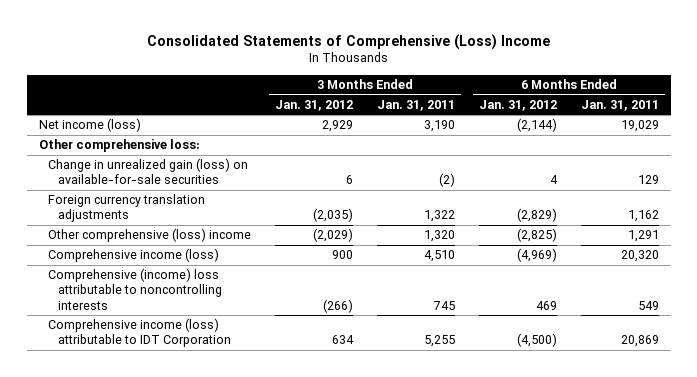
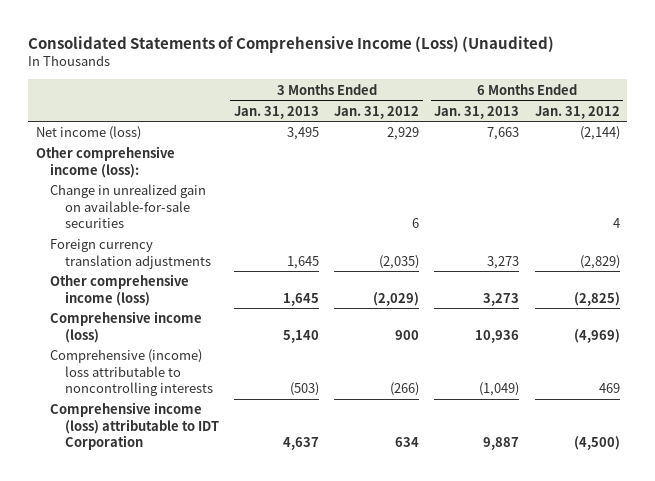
- Consolidated Statements of Comprehensive (Loss) Income
+ Consolidated Statements of Comprehensive Income (Loss) (Unaudited)
- | 3 Months Ended Jan. 31, 2012 | 3 Months Ended Jan. 31, 2011 | 6 Months Ended Jan. 31, 2012 | 6 Months Ended Jan. 31, 2011
+ | 3 Months Ended Jan. 31, 2013 | 3 Months Ended Jan. 31, 2012 | 6 Months Ended Jan. 31, 2013 | 6 Months Ended Jan. 31, 2012
- Other comprehensive loss:
- Change in unrealized gain (loss) on available-for-sale securities | 6 | (2) | 4 | 129
+ Other comprehensive income (loss):
+ Change in unrealized gain on available-for-sale securities | | 6 | | 4
- Other comprehensive (loss) income | (2,029) | 1,320 | (2,825) | 1,291
+ Other comprehensive income (loss) | 1,645 | (2,029) | 3,273 | (2,825)

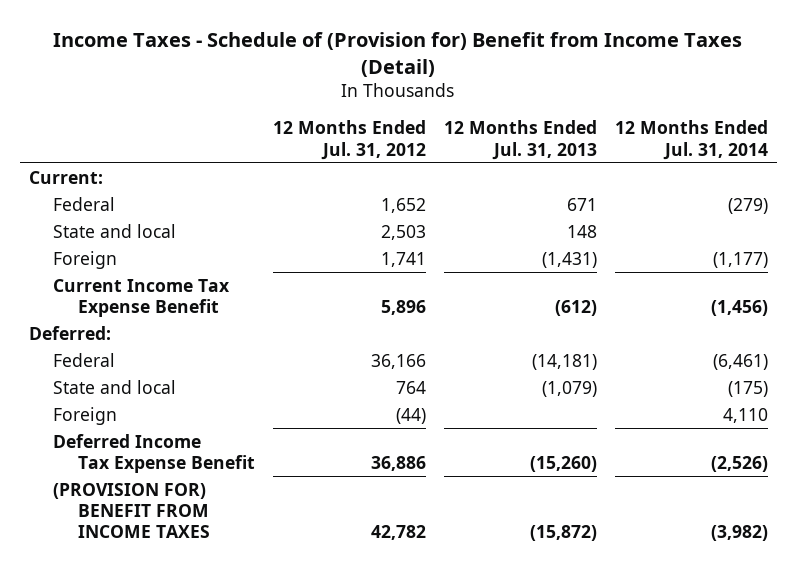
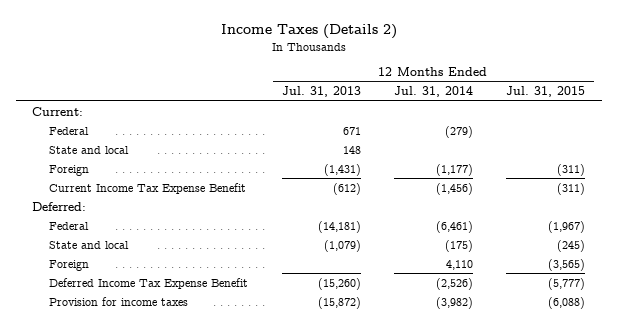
- Income Taxes - Schedule of (Provision for) Benefit from Income Taxes (Detail)
+ Income Taxes (Details 2)
- | 12 Months Ended Jul. 31, 2012 | 12 Months Ended Jul. 31, 2013 | 12 Months Ended Jul. 31, 2014
+ | 12 Months Ended Jul. 31, 2013 | 12 Months Ended Jul. 31, 2014 | 12 Months Ended Jul. 31, 2015
- (PROVISION FOR) BENEFIT FROM INCOME TAXES | 42,782 | (15,872) | (3,982)
+ Provision for income taxes | (15,872) | (3,982) | (6,088)

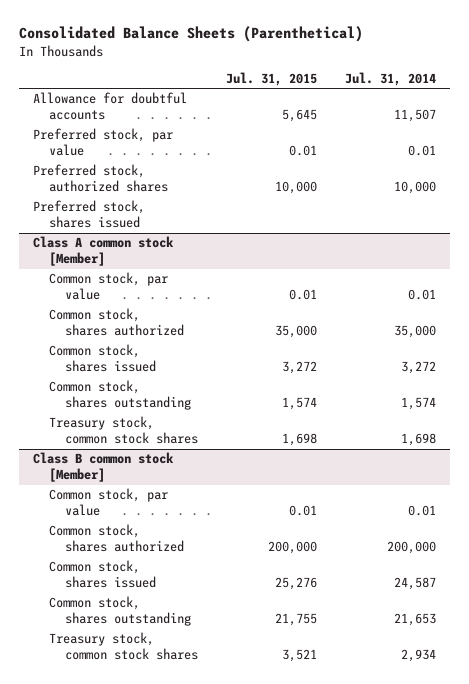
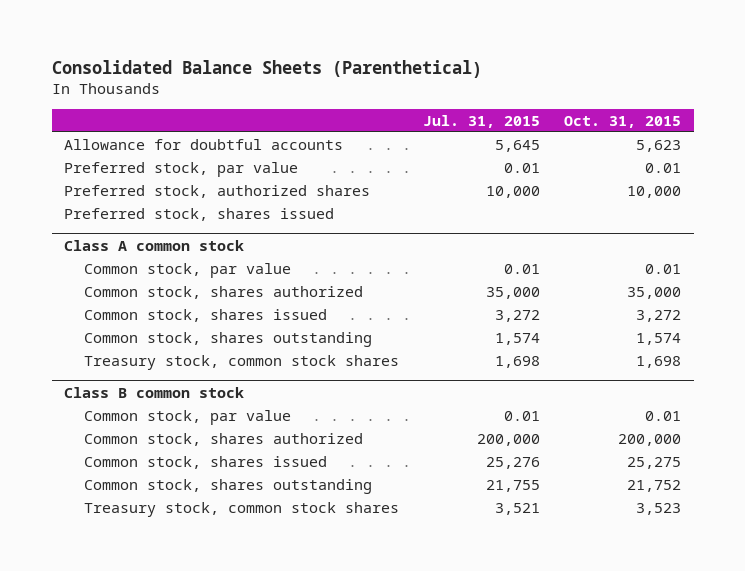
- | Jul. 31, 2015 | Jul. 31, 2014
+ | Jul. 31, 2015 | Oct. 31, 2015
- Class A common stock [Member]
+ Class A common stock
- Class B common stock [Member]
+ Class B common stock

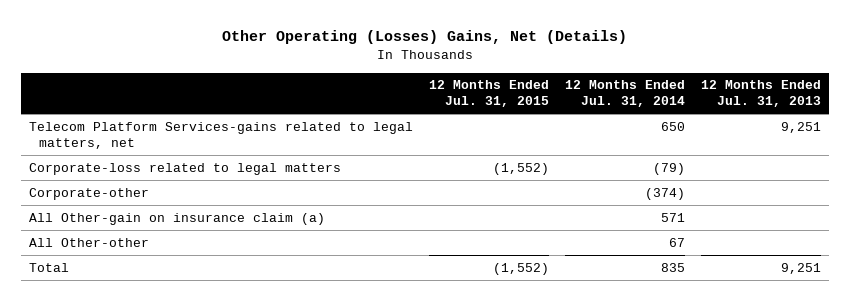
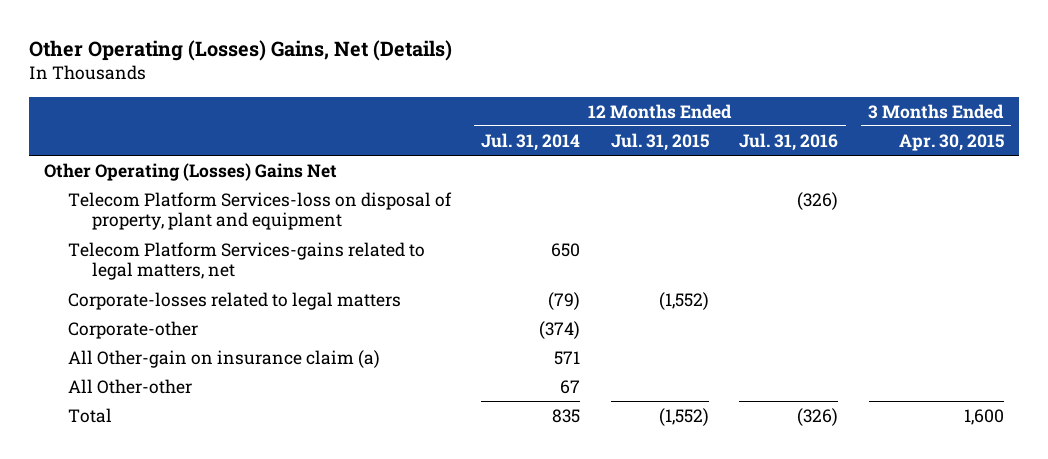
- | 12 Months Ended Jul. 31, 2015 | 12 Months Ended Jul. 31, 2014 | 12 Months Ended Jul. 31, 2013
+ | 12 Months Ended Jul. 31, 2014 | 12 Months Ended Jul. 31, 2015 | 12 Months Ended Jul. 31, 2016 | 3 Months Ended Apr. 30, 2015
+ Other Operating (Losses) Gains Net
+ Telecom Platform Services-loss on disposal of property, plant and equipment | | | (326) |
- Corporate-loss related to legal matters | (1,552) | (79) |
+ Corporate-losses related to legal matters | (79) | (1,552) | |

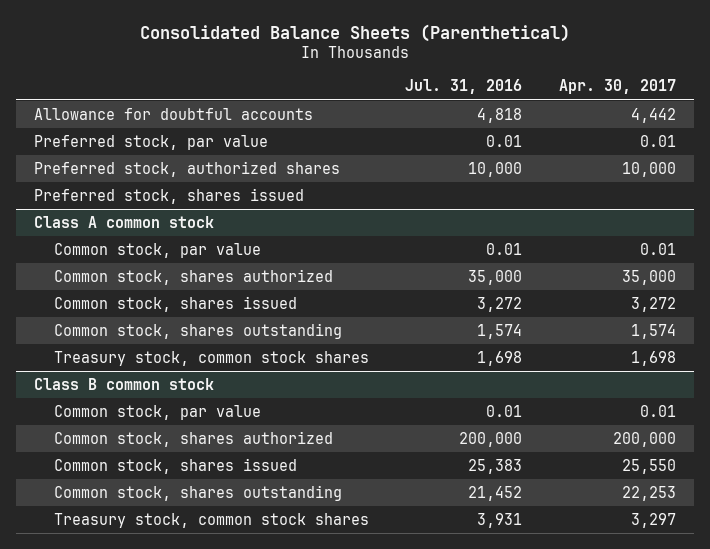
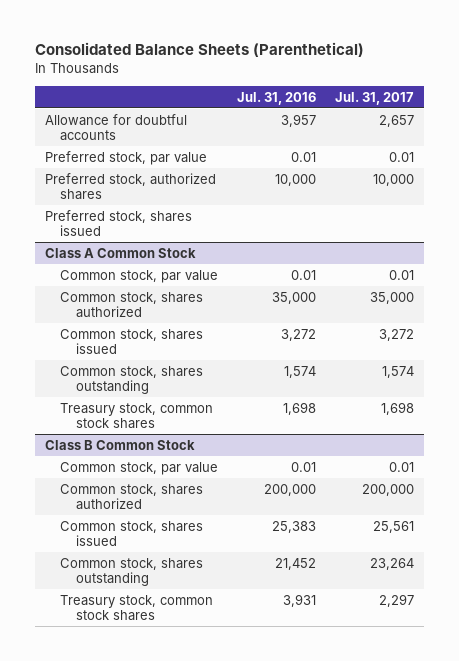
- | Jul. 31, 2016 | Apr. 30, 2017
+ | Jul. 31, 2016 | Jul. 31, 2017
- Allowance for doubtful accounts | 4,818 | 4,442
+ Allowance for doubtful accounts | 3,957 | 2,657
- Class A common stock
+ Class A Common Stock
- Class B common stock
+ Class B Common Stock

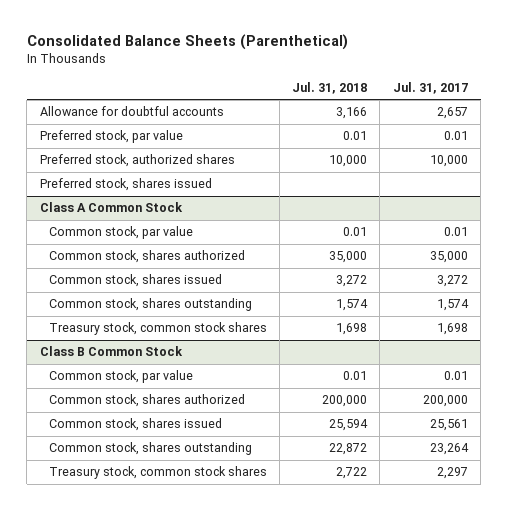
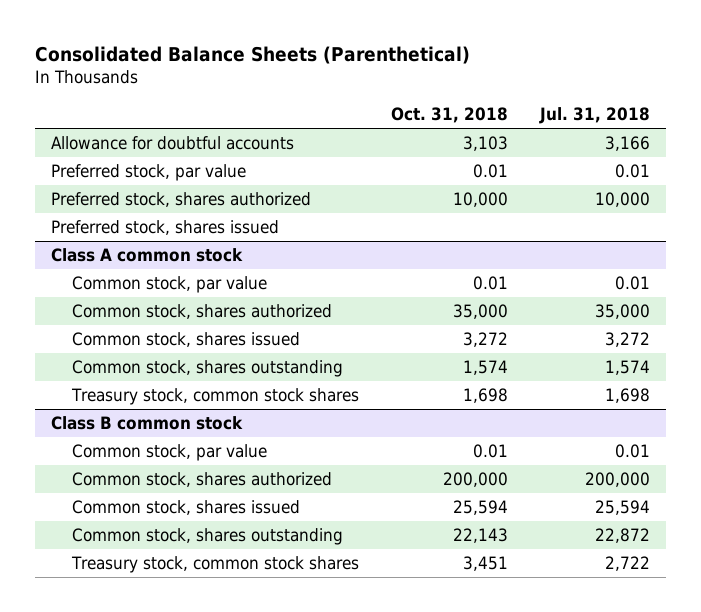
- | Jul. 31, 2018 | Jul. 31, 2017
+ | Oct. 31, 2018 | Jul. 31, 2018
- Preferred stock, authorized shares | 10,000 | 10,000
+ Preferred stock, shares authorized | 10,000 | 10,000
- Class A Common Stock
+ Class A common stock
- Class B Common Stock
+ Class B common stock

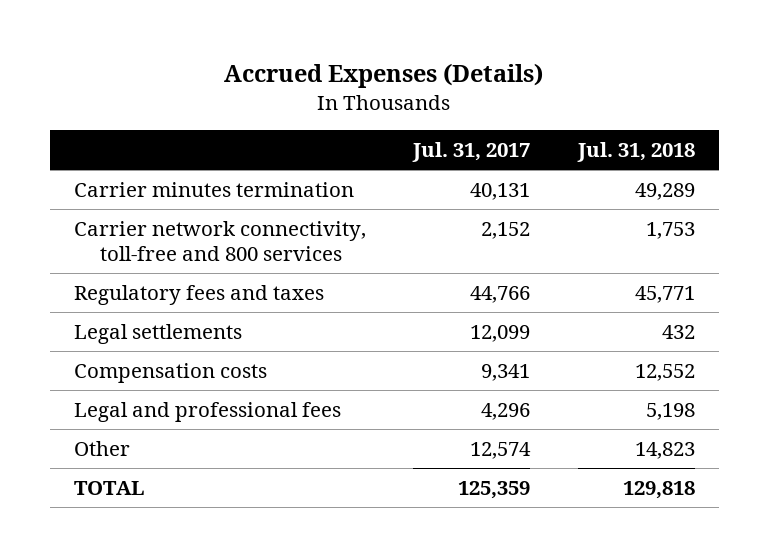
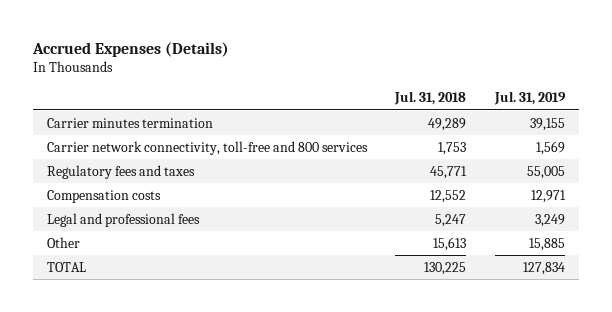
- | Jul. 31, 2017 | Jul. 31, 2018
+ | Jul. 31, 2018 | Jul. 31, 2019
- Legal settlements | 12,099 | 432
- Legal and professional fees | 4,296 | 5,198
- Other | 12,574 | 14,823
- TOTAL | 125,359 | 129,818
+ Legal and professional fees | 5,247 | 3,249
+ Other | 15,613 | 15,885
+ TOTAL | 130,225 | 127,834

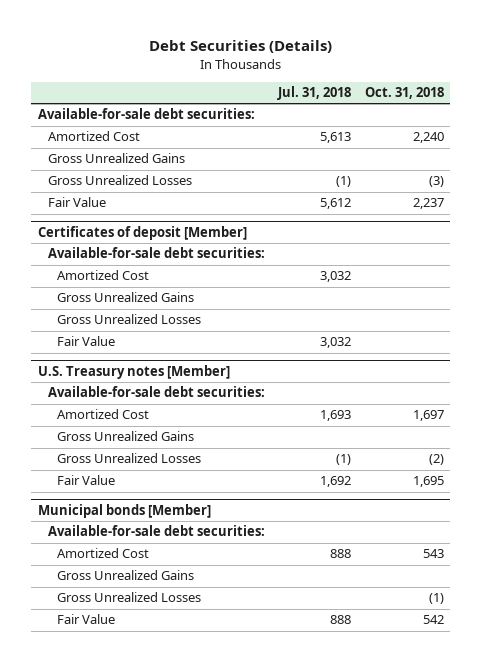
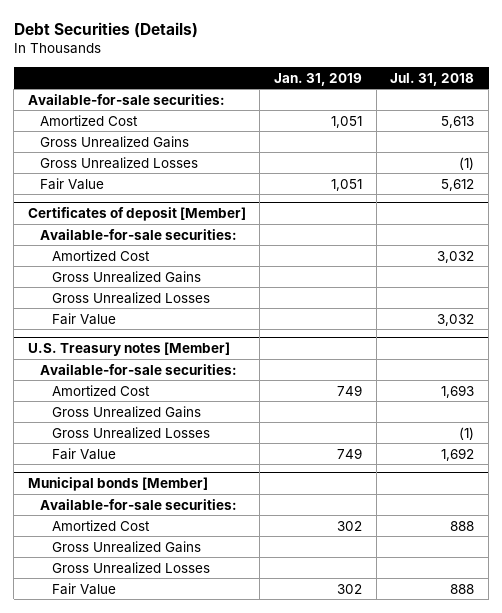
- | Jul. 31, 2018 | Oct. 31, 2018
+ | Jan. 31, 2019 | Jul. 31, 2018
- Available-for-sale debt securities:
+ Available-for-sale securities:
@ Certificates of deposit [Member]
- Available-for-sale debt securities:
+ Available-for-sale securities:
@ U.S. Treasury notes [Member]
- Available-for-sale debt securities:
+ Available-for-sale securities:
@ Municipal bonds [Member]
- Available-for-sale debt securities:
+ Available-for-sale securities:

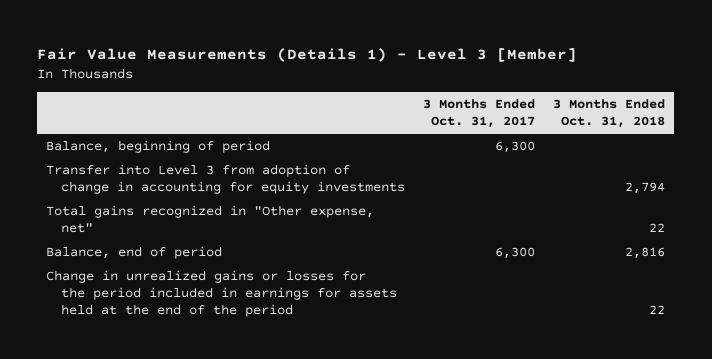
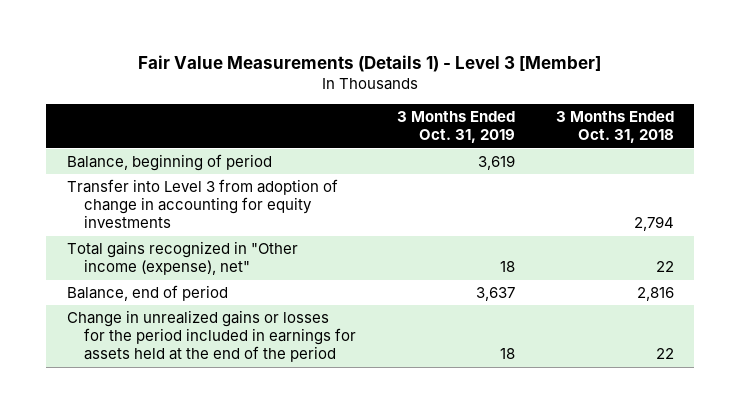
- | 3 Months Ended Oct. 31, 2017 | 3 Months Ended Oct. 31, 2018
+ | 3 Months Ended Oct. 31, 2019 | 3 Months Ended Oct. 31, 2018
- Total gains recognized in "Other expense, net" | | 22
+ Total gains recognized in "Other income (expense), net" | 18 | 22

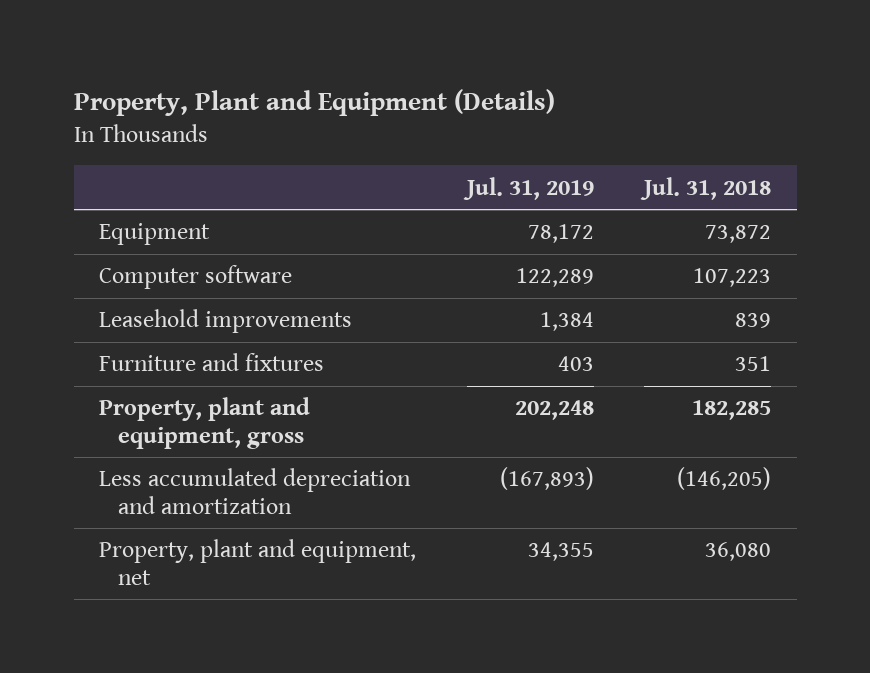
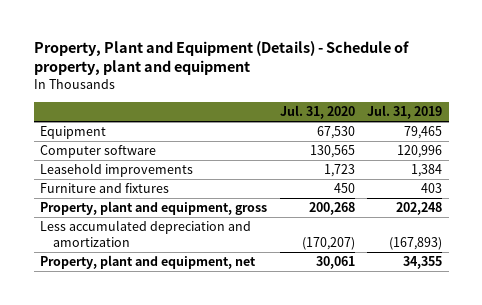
- Property, Plant and Equipment (Details)
+ Property, Plant and Equipment (Details) - Schedule of property, plant and equipment
- | Jul. 31, 2019 | Jul. 31, 2018
+ | Jul. 31, 2020 | Jul. 31, 2019
- Equipment | 78,172 | 73,872
- Computer software | 122,289 | 107,223
+ Equipment | 67,530 | 79,465
+ Computer software | 130,565 | 120,996

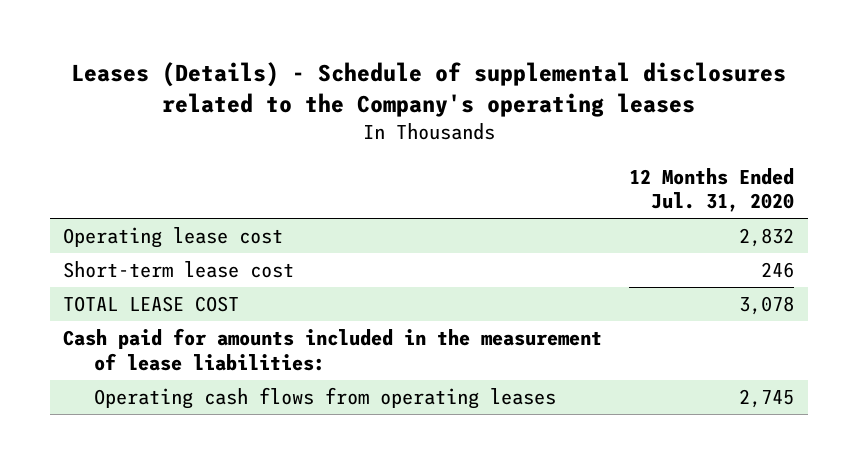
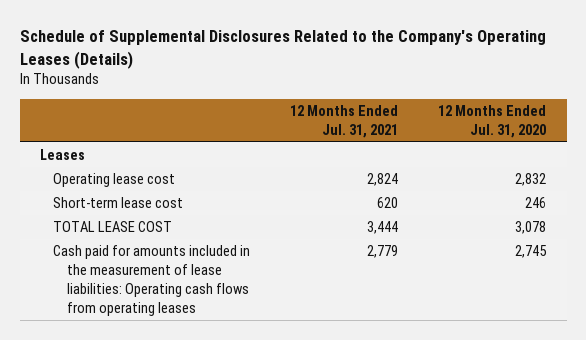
- Leases (Details) - Schedule of supplemental disclosures related to the Company's operating leases
+ Schedule of Supplemental Disclosures Related to the Company's Operating Leases (Details)
- | 12 Months Ended Jul. 31, 2020
+ | 12 Months Ended Jul. 31, 2021 | 12 Months Ended Jul. 31, 2020
+ Leases
- Cash paid for amounts included in the measurement of lease liabilities:
- Operating cash flows from operating leases | 2,745
+ Cash paid for amounts included in the measurement of lease liabilities: Operating cash flows from operating leases | 2,779 | 2,745

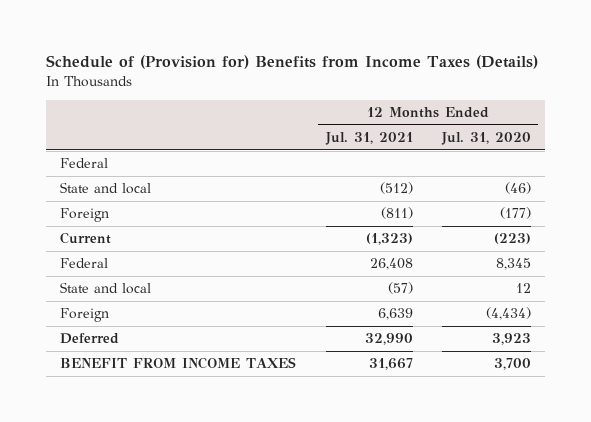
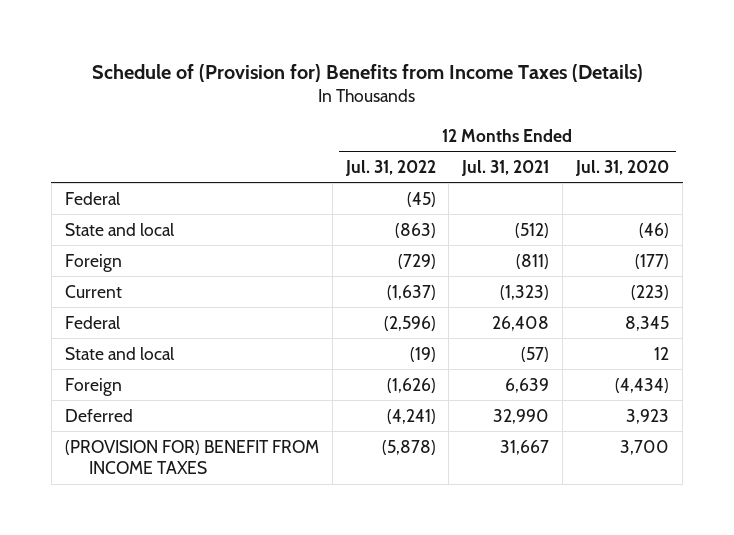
- | 12 Months Ended Jul. 31, 2021 | 12 Months Ended Jul. 31, 2020
+ | 12 Months Ended Jul. 31, 2022 | 12 Months Ended Jul. 31, 2021 | 12 Months Ended Jul. 31, 2020
- BENEFIT FROM INCOME TAXES | 31,667 | 3,700
+ (PROVISION FOR) BENEFIT FROM INCOME TAXES | (5,878) | 31,667 | 3,700

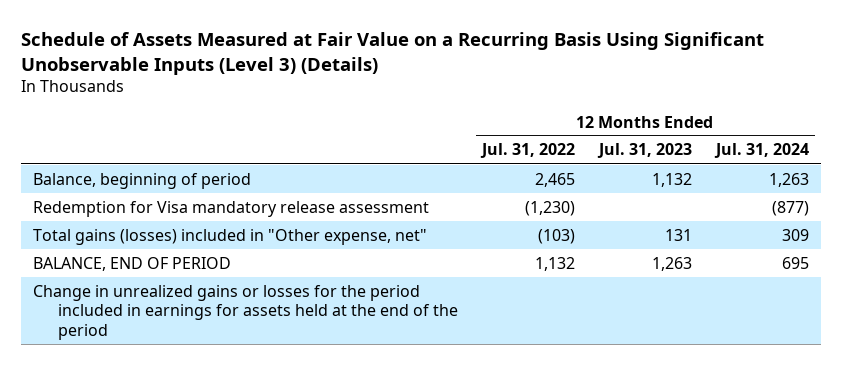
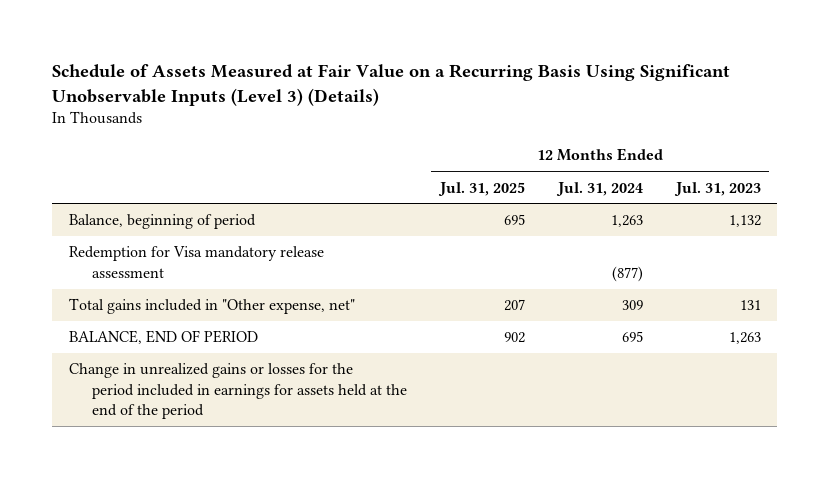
- | 12 Months Ended Jul. 31, 2022 | 12 Months Ended Jul. 31, 2023 | 12 Months Ended Jul. 31, 2024
+ | 12 Months Ended Jul. 31, 2025 | 12 Months Ended Jul. 31, 2024 | 12 Months Ended Jul. 31, 2023
- Total gains (losses) included in "Other expense, net" | (103) | 131 | 309
+ Total gains included in "Other expense, net" | 207 | 309 | 131

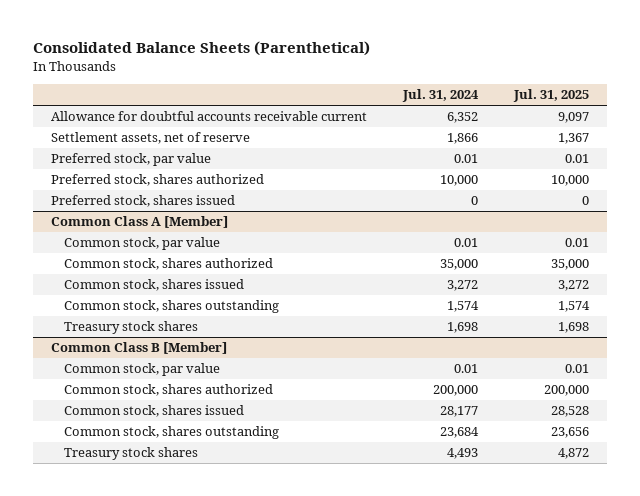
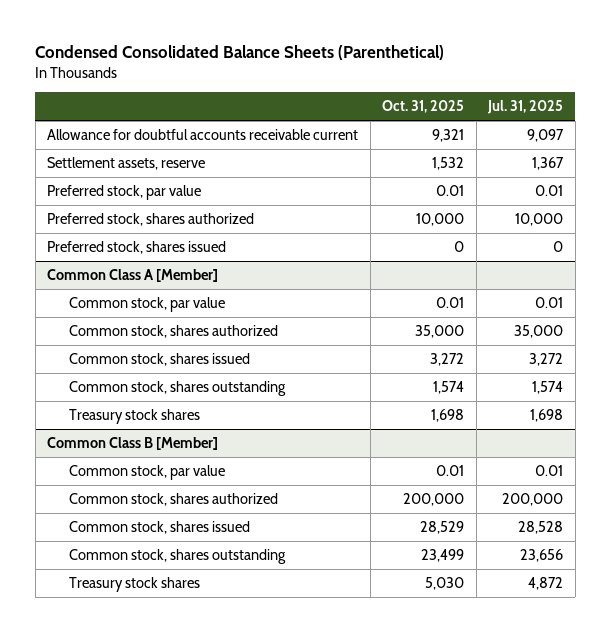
- Consolidated Balance Sheets (Parenthetical)
+ Condensed Consolidated Balance Sheets (Parenthetical)
- | Jul. 31, 2024 | Jul. 31, 2025
+ | Oct. 31, 2025 | Jul. 31, 2025
- Settlement assets, net of reserve | 1,866 | 1,367
+ Settlement assets, reserve | 1,532 | 1,367

